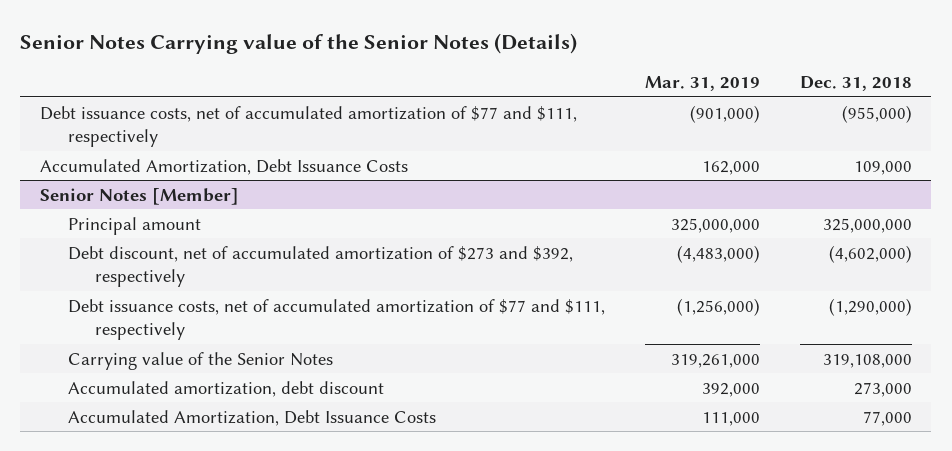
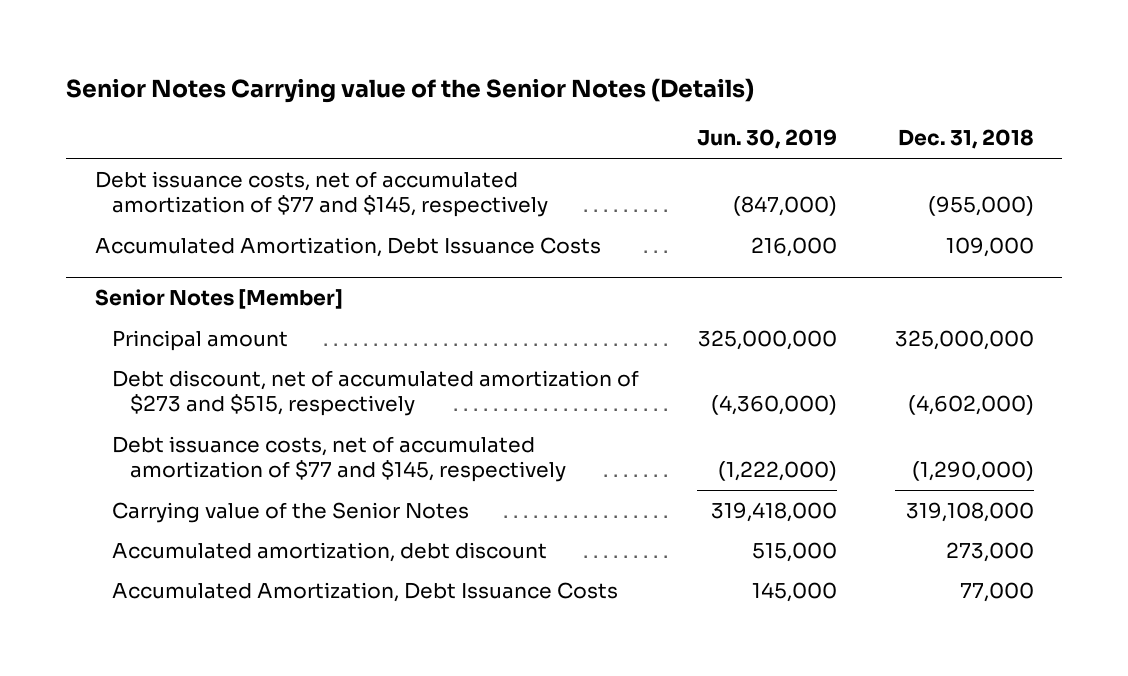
- | Mar. 31, 2019 | Dec. 31, 2018
+ | Jun. 30, 2019 | Dec. 31, 2018
- Debt issuance costs, net of accumulated amortization of $77 and $111, respectively | (901,000) | (955,000)
+ Debt issuance costs, net of accumulated amortization of $77 and $145, respectively | (847,000) | (955,000)
@ Senior Notes [Member]
- Debt discount, net of accumulated amortization of $273 and $392, respectively | (4,483,000) | (4,602,000)
- Debt issuance costs, net of accumulated amortization of $77 and $111, respectively | (1,256,000) | (1,290,000)
+ Debt discount, net of accumulated amortization of $273 and $515, respectively | (4,360,000) | (4,602,000)
+ Debt issuance costs, net of accumulated amortization of $77 and $145, respectively | (1,222,000) | (1,290,000)

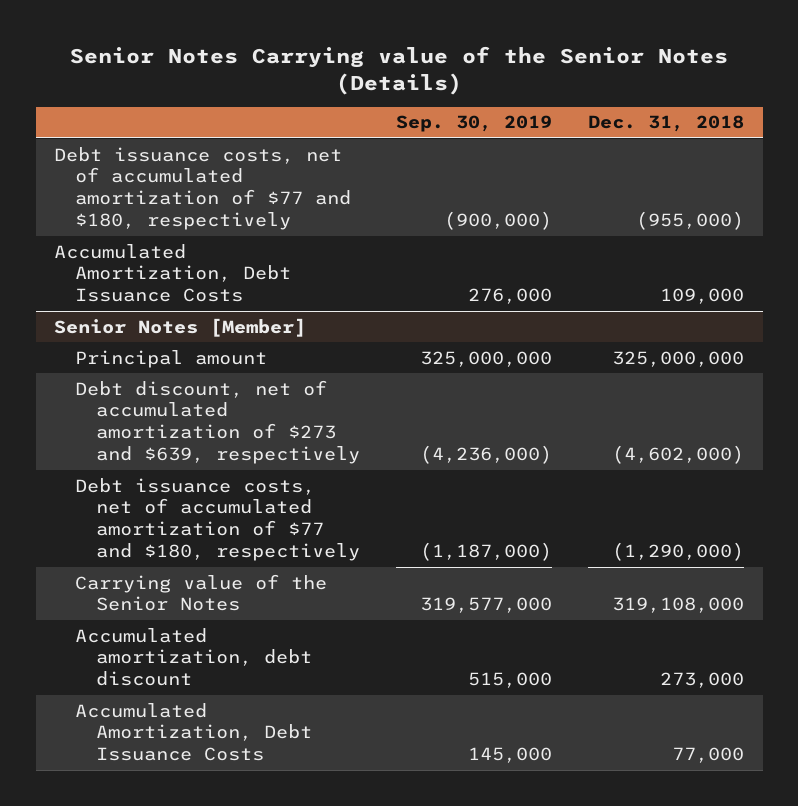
- | Jun. 30, 2019 | Dec. 31, 2018
+ | Sep. 30, 2019 | Dec. 31, 2018
- Debt issuance costs, net of accumulated amortization of $77 and $145, respectively | (847,000) | (955,000)
+ Debt issuance costs, net of accumulated amortization of $77 and $180, respectively | (900,000) | (955,000)
@ Senior Notes [Member]
- Debt discount, net of accumulated amortization of $273 and $515, respectively | (4,360,000) | (4,602,000)
- Debt issuance costs, net of accumulated amortization of $77 and $145, respectively | (1,222,000) | (1,290,000)
+ Debt discount, net of accumulated amortization of $273 and $639, respectively | (4,236,000) | (4,602,000)
+ Debt issuance costs, net of accumulated amortization of $77 and $180, respectively | (1,187,000) | (1,290,000)

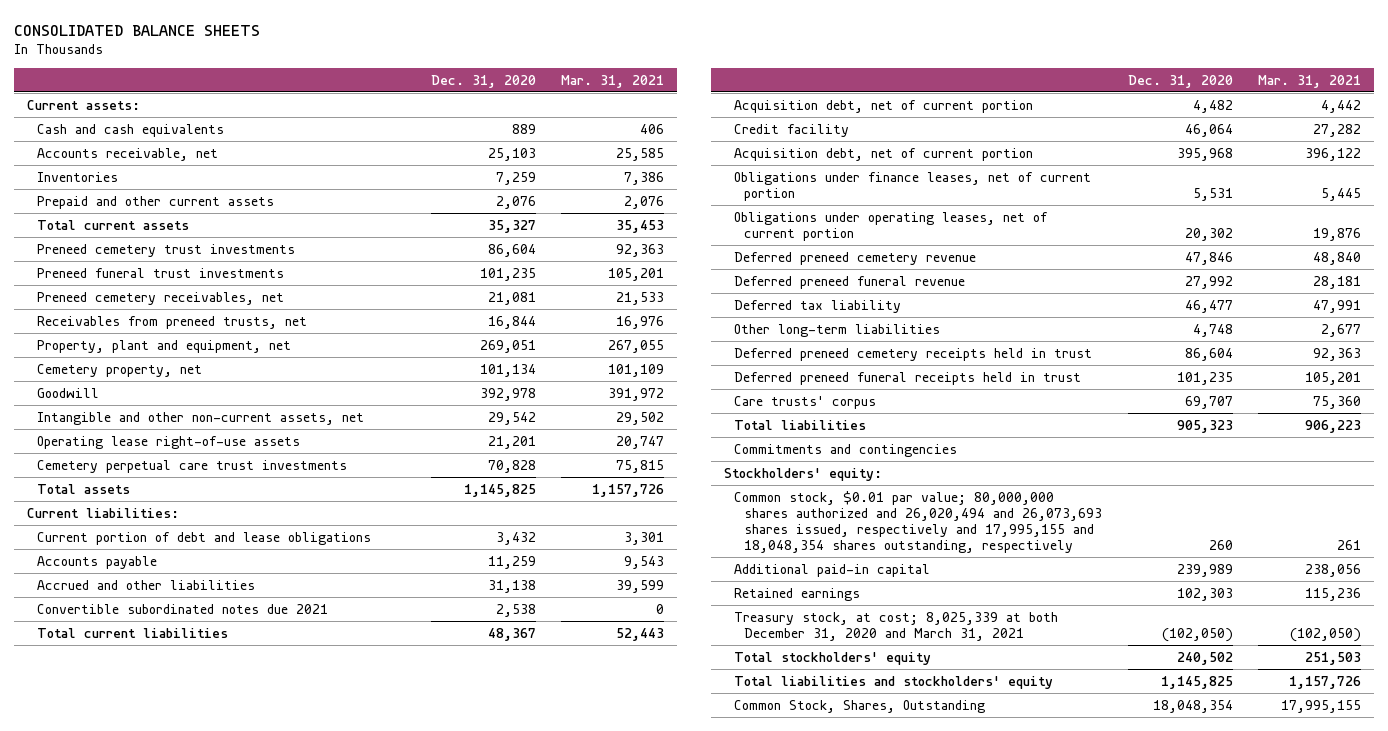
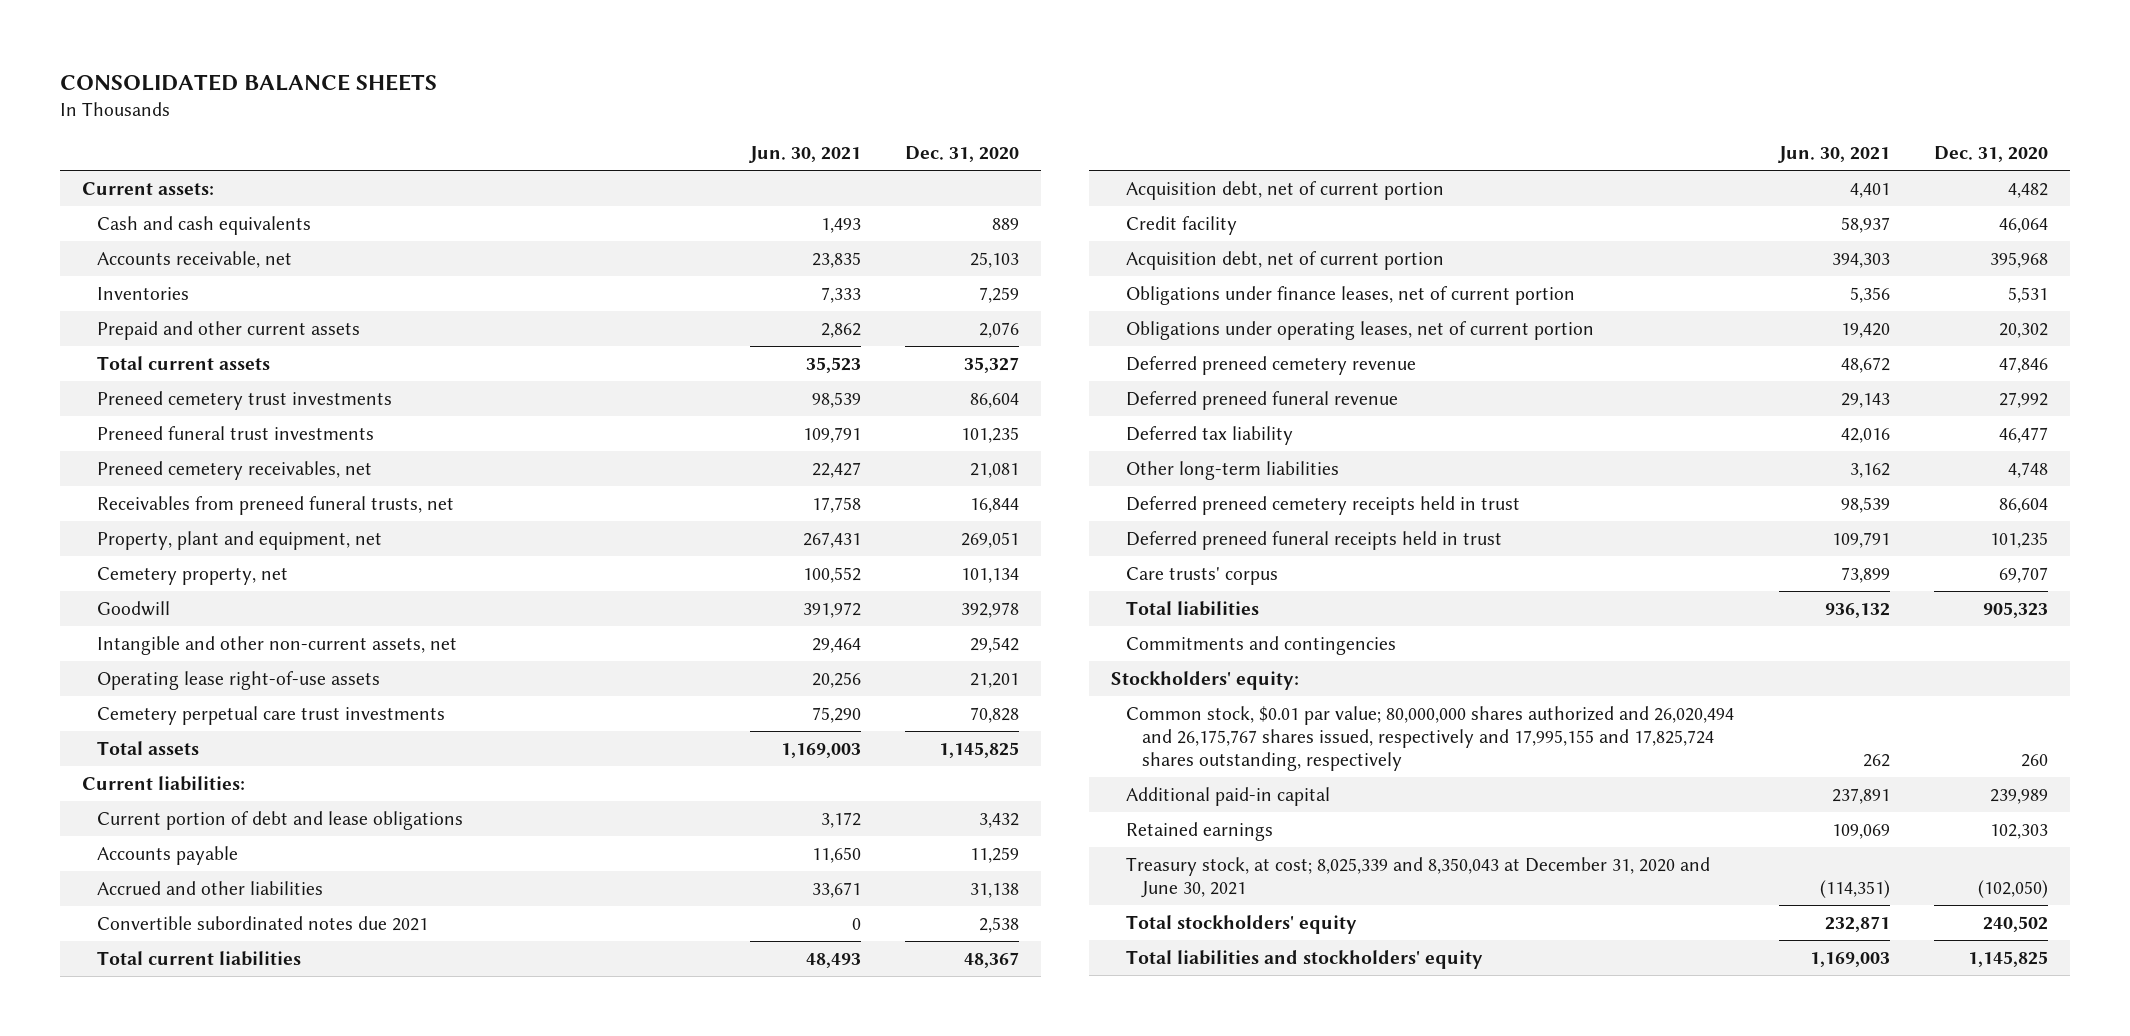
- | Dec. 31, 2020 | Mar. 31, 2021
+ | Jun. 30, 2021 | Dec. 31, 2020
- Receivables from preneed trusts, net | 16,844 | 16,976
+ Receivables from preneed funeral trusts, net | 17,758 | 16,844
- Common stock, $0.01 par value; 80,000,000 shares authorized and 26,020,494 and 26,073,693 shares issued, respectively and 17,995,155 and 18,048,354 shares outstanding, respectively | 260 | 261
+ Common stock, $0.01 par value; 80,000,000 shares authorized and 26,020,494 and 26,175,767 shares issued, respectively and 17,995,155 and 17,825,724 shares outstanding, respectively | 262 | 260
- Treasury stock, at cost; 8,025,339 at both December 31, 2020 and March 31, 2021 | (102,050) | (102,050)
+ Treasury stock, at cost; 8,025,339 and 8,350,043 at December 31, 2020 and June 30, 2021 | (114,351) | (102,050)
- Common Stock, Shares, Outstanding | 18,048,354 | 17,995,155

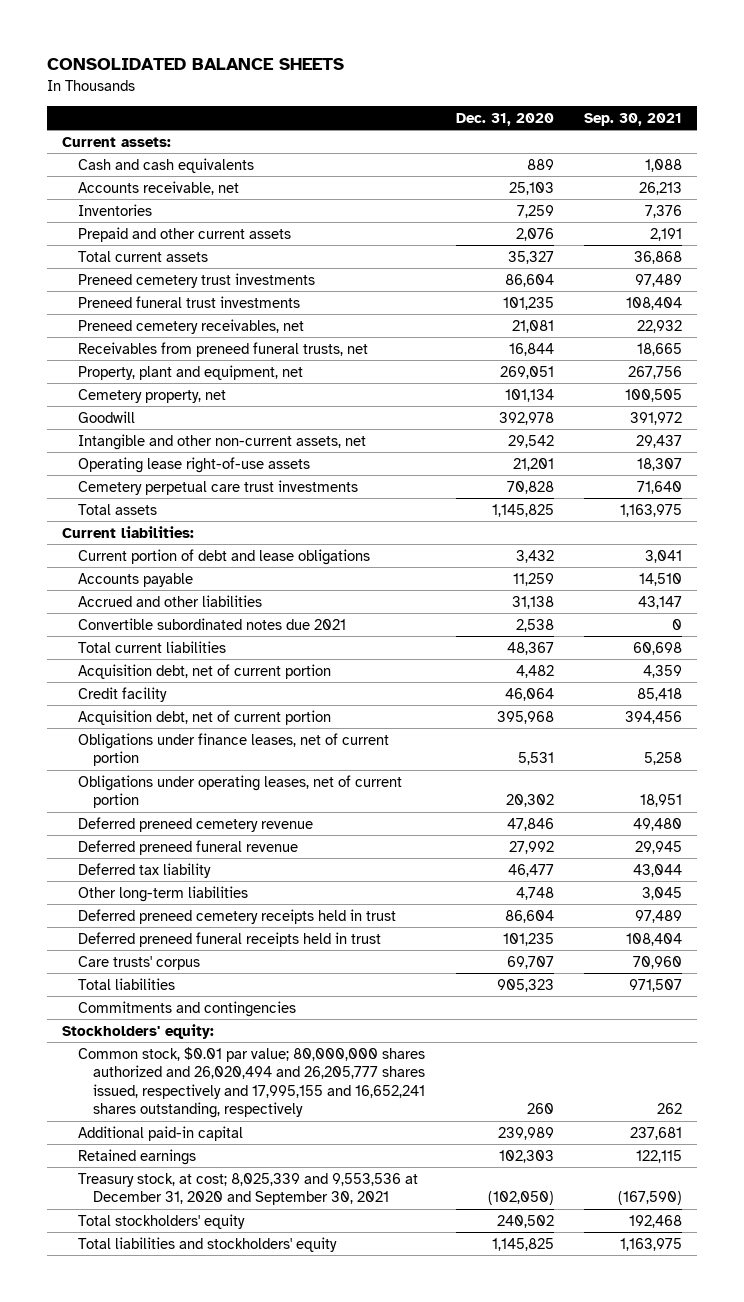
- | Jun. 30, 2021 | Dec. 31, 2020
+ | Dec. 31, 2020 | Sep. 30, 2021
- Common stock, $0.01 par value; 80,000,000 shares authorized and 26,020,494 and 26,175,767 shares issued, respectively and 17,995,155 and 17,825,724 shares outstanding, respectively | 262 | 260
+ Common stock, $0.01 par value; 80,000,000 shares authorized and 26,020,494 and 26,205,777 shares issued, respectively and 17,995,155 and 16,652,241 shares outstanding, respectively | 260 | 262
- Treasury stock, at cost; 8,025,339 and 8,350,043 at December 31, 2020 and June 30, 2021 | (114,351) | (102,050)
+ Treasury stock, at cost; 8,025,339 and 9,553,536 at December 31, 2020 and September 30, 2021 | (102,050) | (167,590)

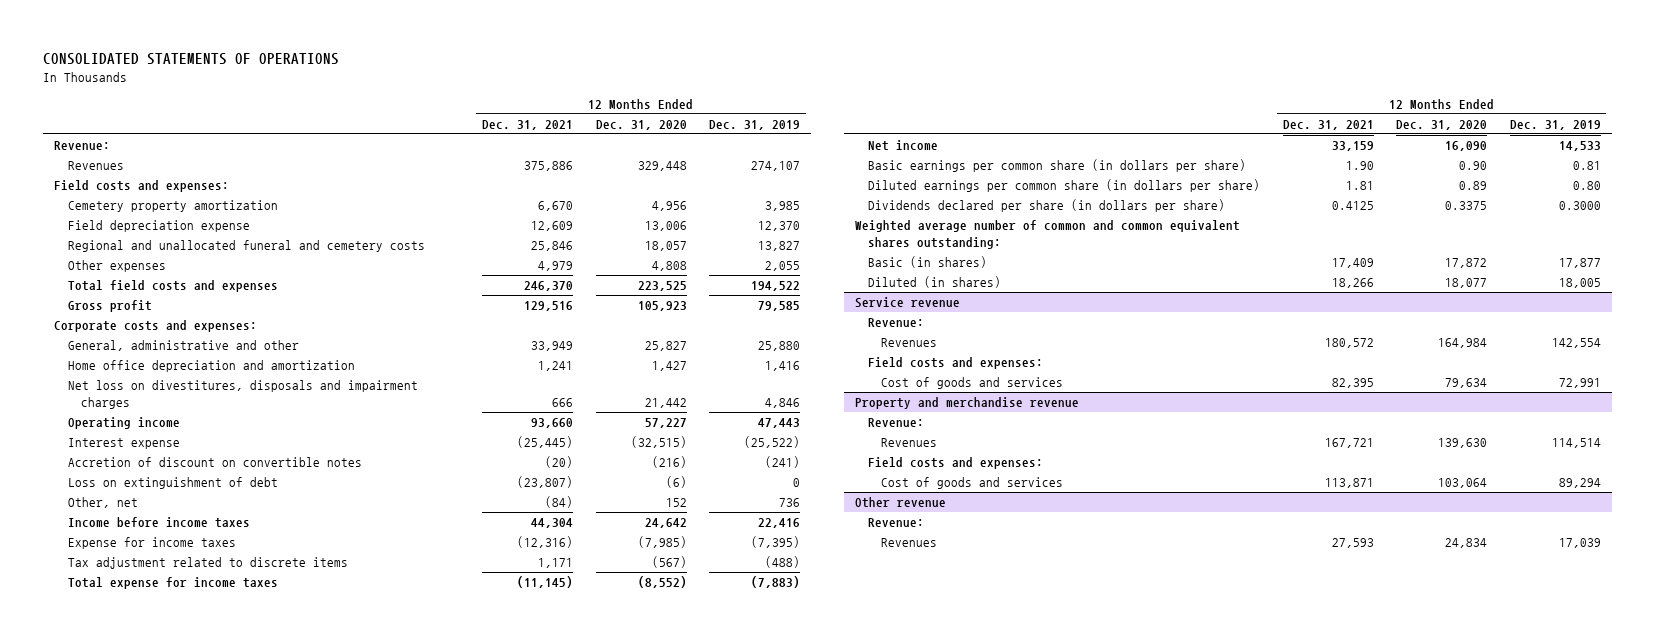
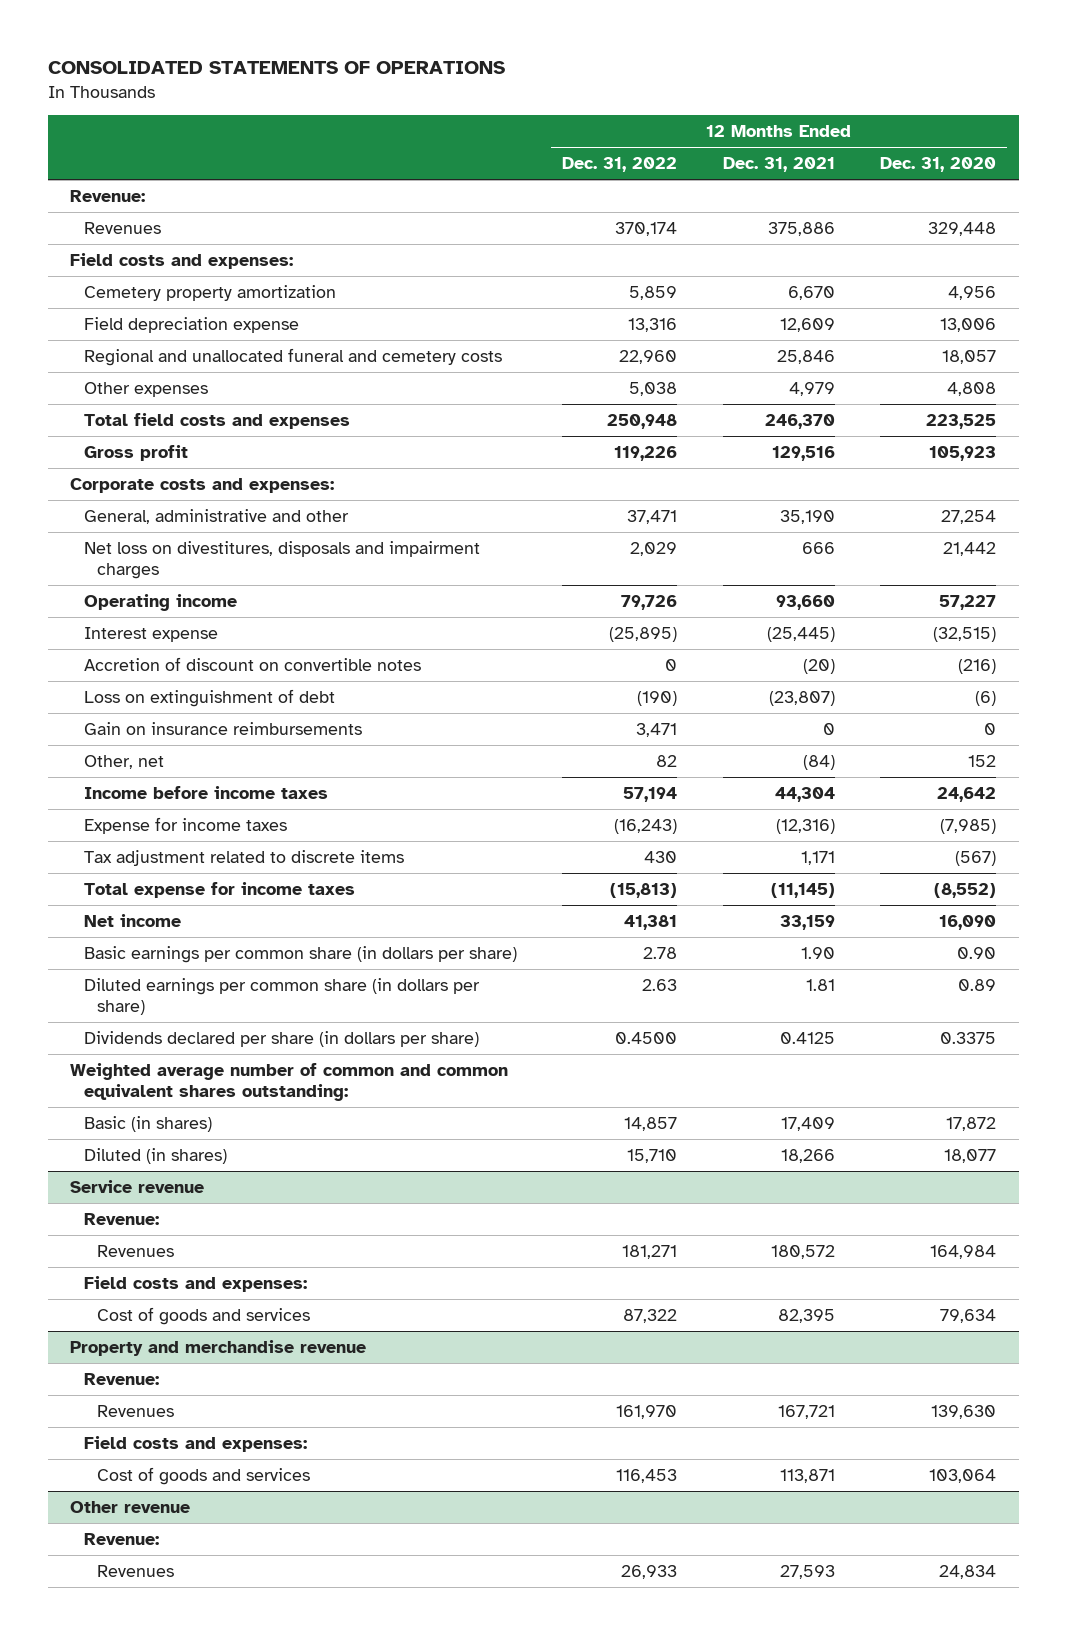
- | 12 Months Ended Dec. 31, 2021 | 12 Months Ended Dec. 31, 2020 | 12 Months Ended Dec. 31, 2019
+ | 12 Months Ended Dec. 31, 2022 | 12 Months Ended Dec. 31, 2021 | 12 Months Ended Dec. 31, 2020
- General, administrative and other | 33,949 | 25,827 | 25,880
- Home office depreciation and amortization | 1,241 | 1,427 | 1,416
+ General, administrative and other | 37,471 | 35,190 | 27,254
+ Gain on insurance reimbursements | 3,471 | 0 | 0

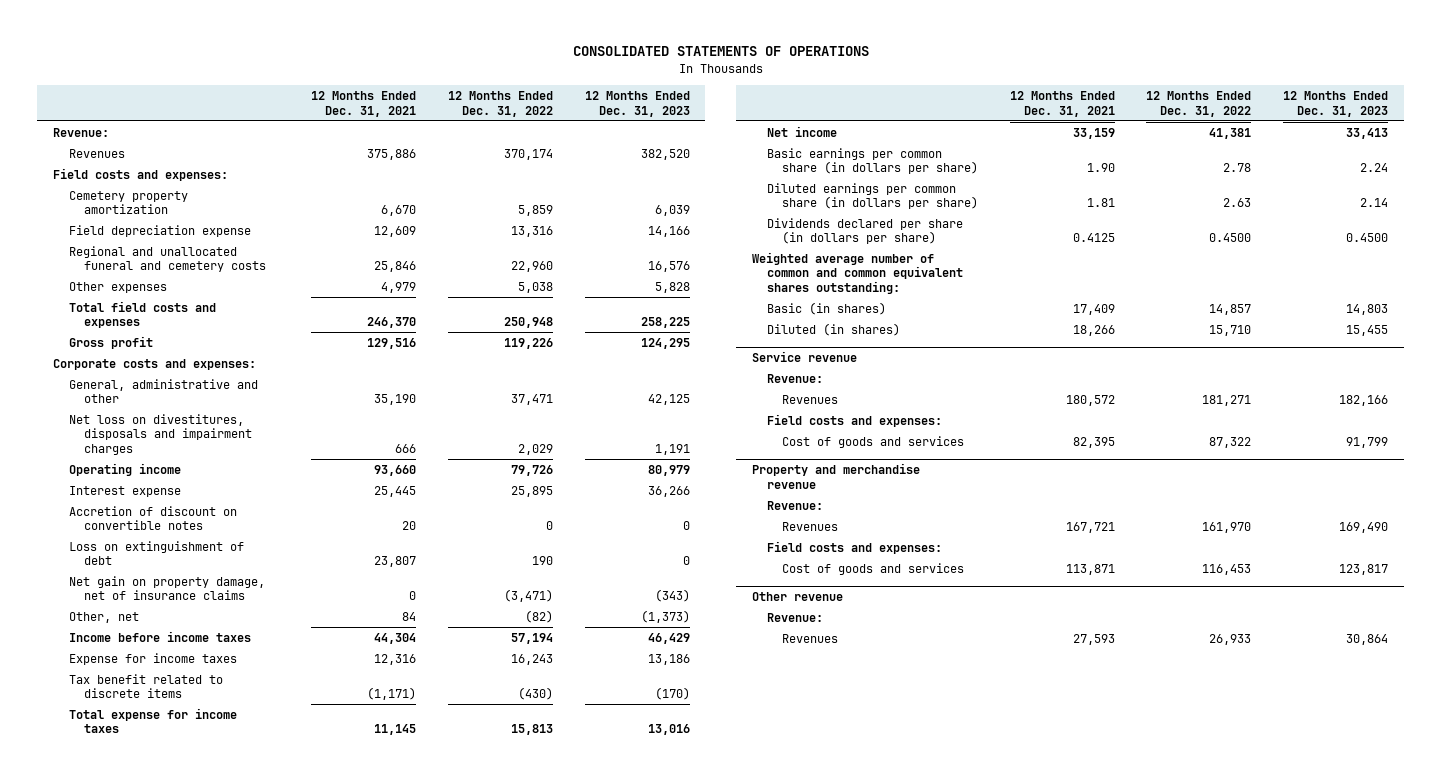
- | 12 Months Ended Dec. 31, 2022 | 12 Months Ended Dec. 31, 2021 | 12 Months Ended Dec. 31, 2020
+ | 12 Months Ended Dec. 31, 2021 | 12 Months Ended Dec. 31, 2022 | 12 Months Ended Dec. 31, 2023
- Interest expense | (25,895) | (25,445) | (32,515)
- Accretion of discount on convertible notes | 0 | (20) | (216)
- Loss on extinguishment of debt | (190) | (23,807) | (6)
- Gain on insurance reimbursements | 3,471 | 0 | 0
- Other, net | 82 | (84) | 152
+ Interest expense | 25,445 | 25,895 | 36,266
+ Accretion of discount on convertible notes | 20 | 0 | 0
+ Loss on extinguishment of debt | 23,807 | 190 | 0
+ Net gain on property damage, net of insurance claims | 0 | (3,471) | (343)
+ Other, net | 84 | (82) | (1,373)
- Expense for income taxes | (16,243) | (12,316) | (7,985)
- Tax adjustment related to discrete items | 430 | 1,171 | (567)
- Total expense for income taxes | (15,813) | (11,145) | (8,552)
+ Expense for income taxes | 12,316 | 16,243 | 13,186
+ Tax benefit related to discrete items | (1,171) | (430) | (170)
+ Total expense for income taxes | 11,145 | 15,813 | 13,016

